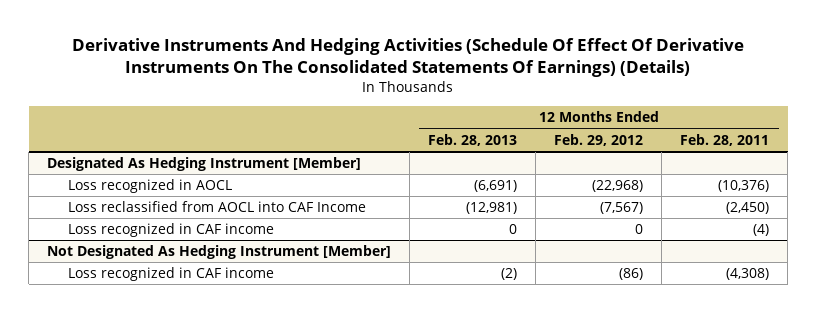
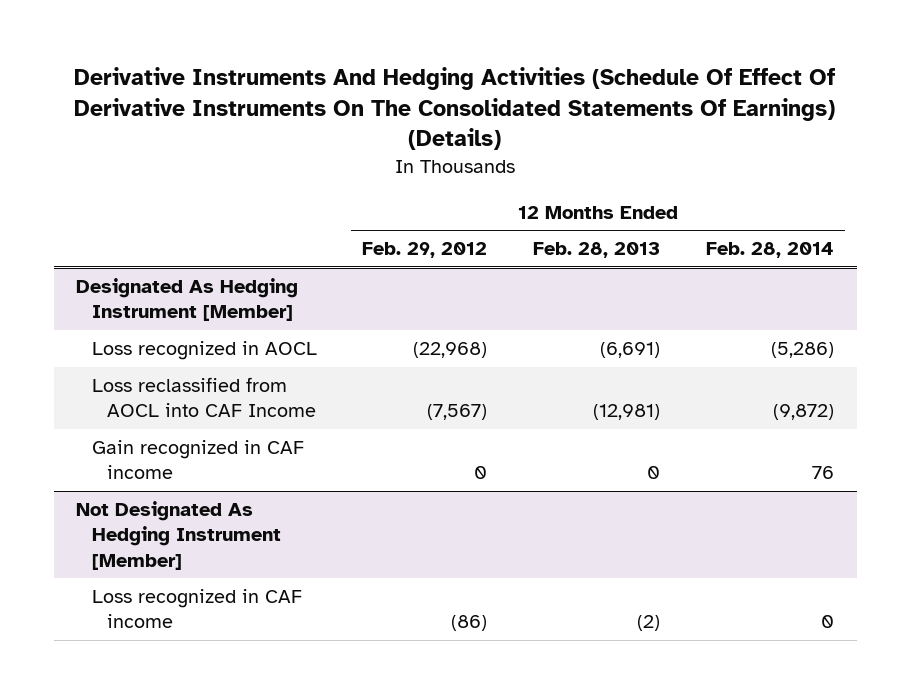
- | 12 Months Ended Feb. 28, 2013 | 12 Months Ended Feb. 29, 2012 | 12 Months Ended Feb. 28, 2011
+ | 12 Months Ended Feb. 29, 2012 | 12 Months Ended Feb. 28, 2013 | 12 Months Ended Feb. 28, 2014
@ Designated As Hedging Instrument [Member]
- Loss recognized in CAF income | 0 | 0 | (4)
+ Gain recognized in CAF income | 0 | 0 | 76

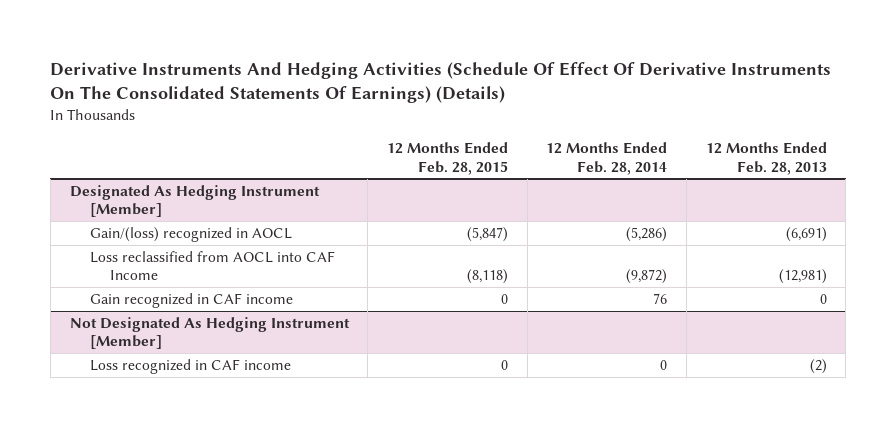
- | 12 Months Ended Feb. 29, 2012 | 12 Months Ended Feb. 28, 2013 | 12 Months Ended Feb. 28, 2014
+ | 12 Months Ended Feb. 28, 2015 | 12 Months Ended Feb. 28, 2014 | 12 Months Ended Feb. 28, 2013
@ Designated As Hedging Instrument [Member]
- Loss recognized in AOCL | (22,968) | (6,691) | (5,286)
+ Gain/(loss) recognized in AOCL | (5,847) | (5,286) | (6,691)

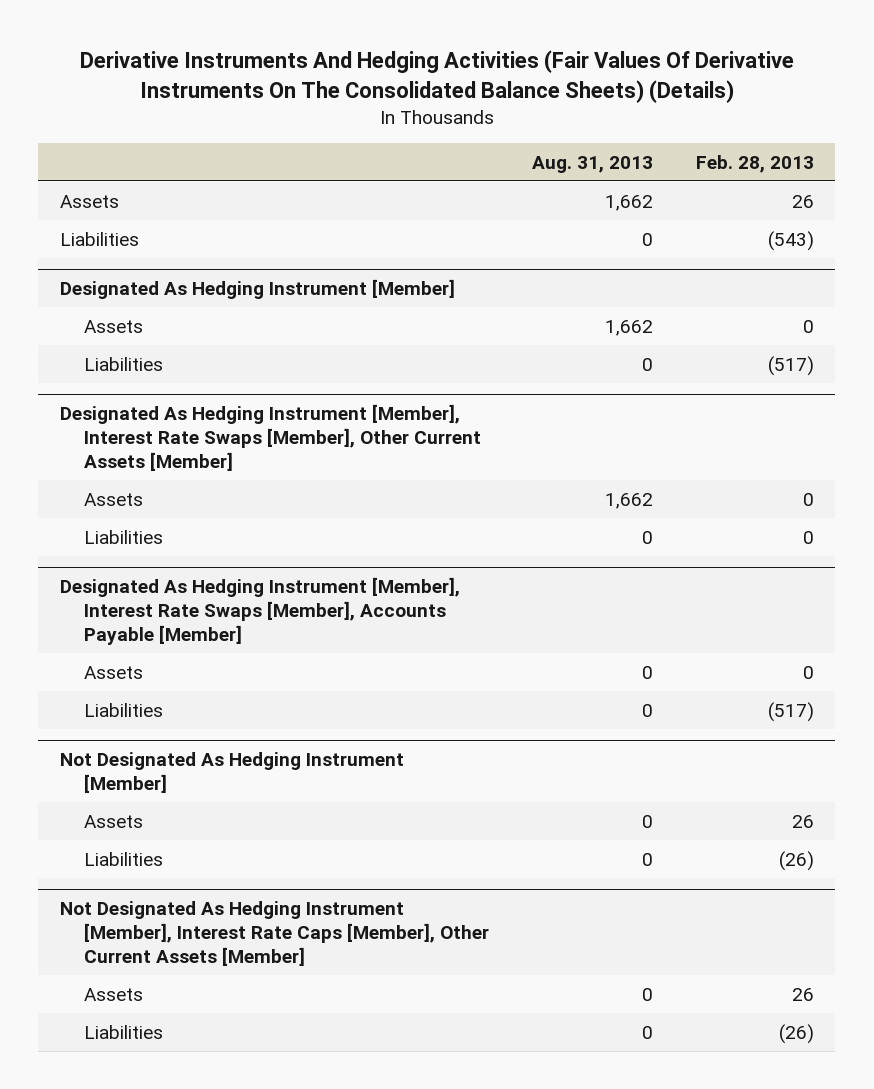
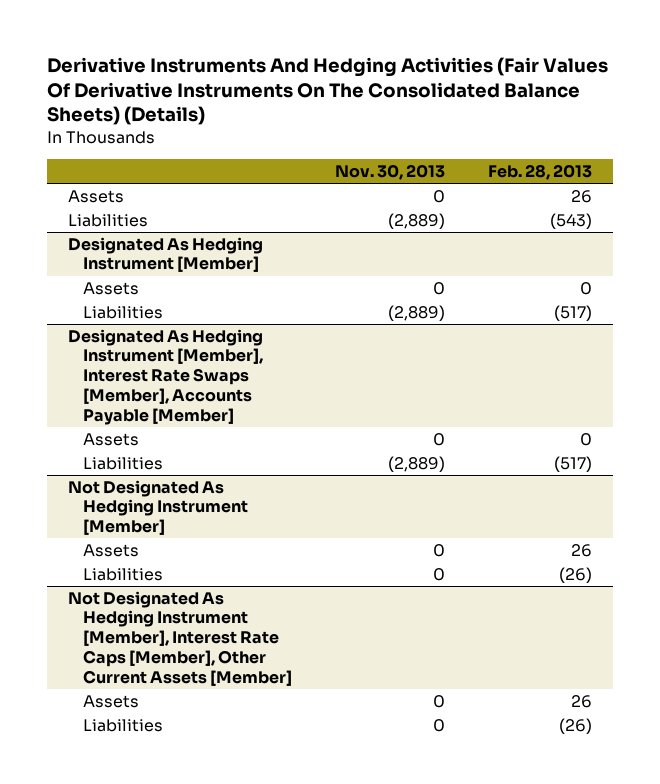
- | Aug. 31, 2013 | Feb. 28, 2013
+ | Nov. 30, 2013 | Feb. 28, 2013
- Designated As Hedging Instrument [Member], Interest Rate Swaps [Member], Other Current Assets [Member]
- Assets | 1,662 | 0
- Liabilities | 0 | 0

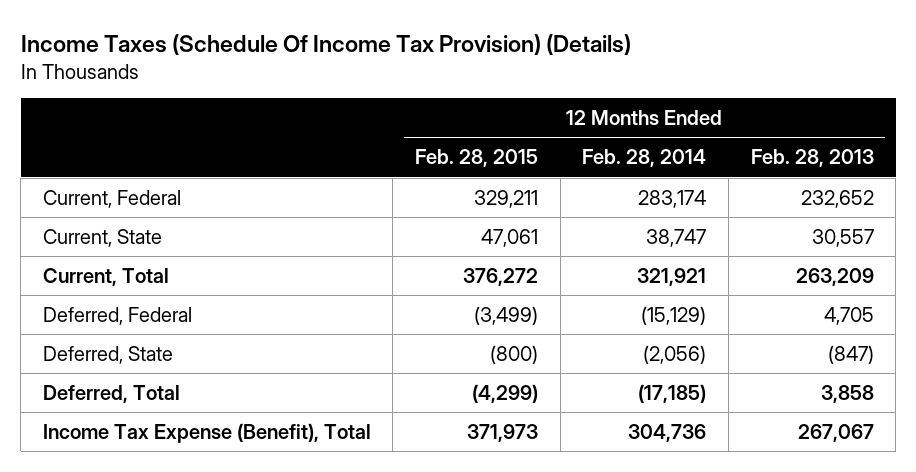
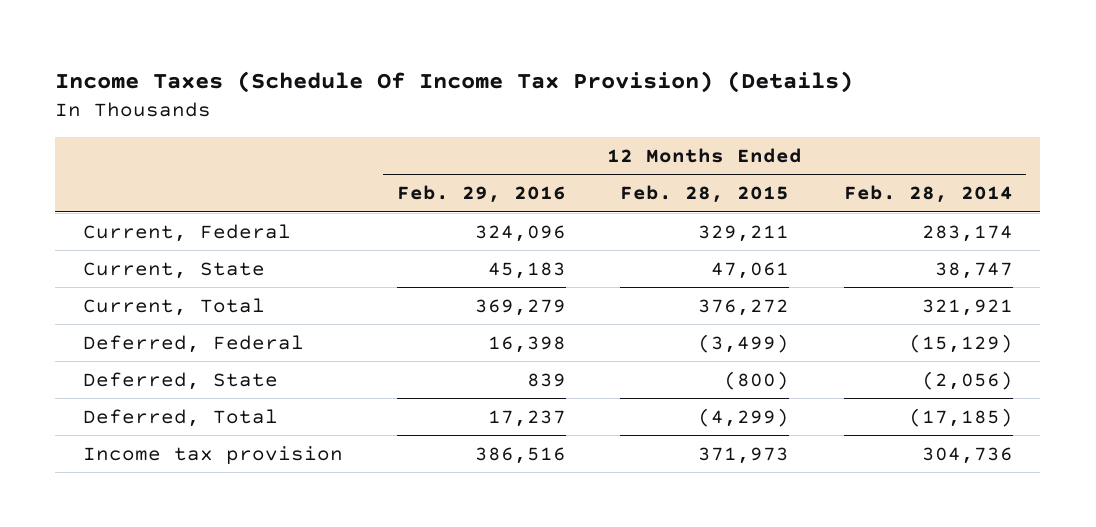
- | 12 Months Ended Feb. 28, 2015 | 12 Months Ended Feb. 28, 2014 | 12 Months Ended Feb. 28, 2013
+ | 12 Months Ended Feb. 29, 2016 | 12 Months Ended Feb. 28, 2015 | 12 Months Ended Feb. 28, 2014
- Income Tax Expense (Benefit), Total | 371,973 | 304,736 | 267,067
+ Income tax provision | 386,516 | 371,973 | 304,736

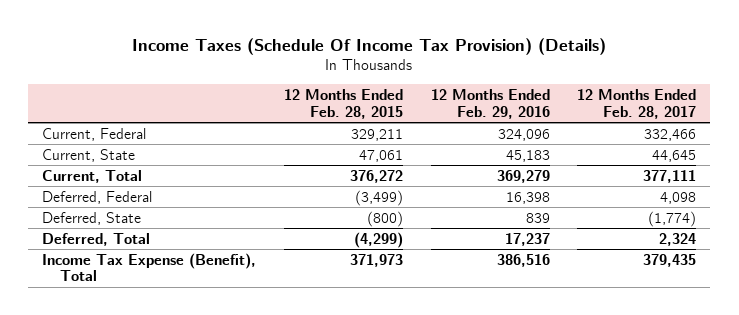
- | 12 Months Ended Feb. 29, 2016 | 12 Months Ended Feb. 28, 2015 | 12 Months Ended Feb. 28, 2014
+ | 12 Months Ended Feb. 28, 2015 | 12 Months Ended Feb. 29, 2016 | 12 Months Ended Feb. 28, 2017
- Income tax provision | 386,516 | 371,973 | 304,736
+ Income Tax Expense (Benefit), Total | 371,973 | 386,516 | 379,435

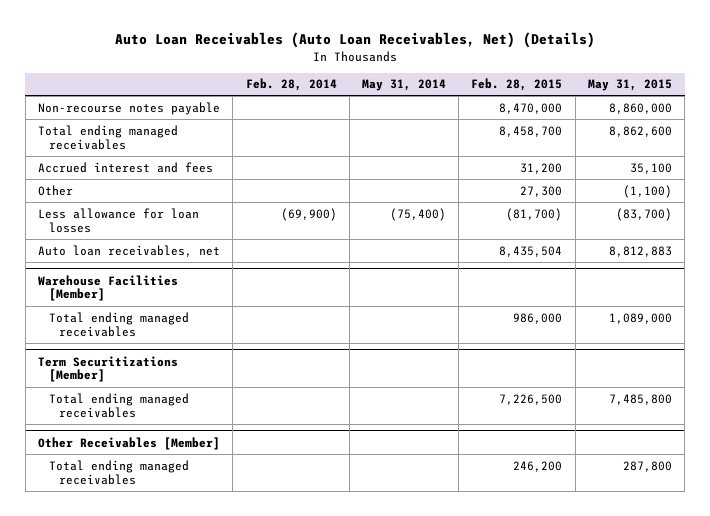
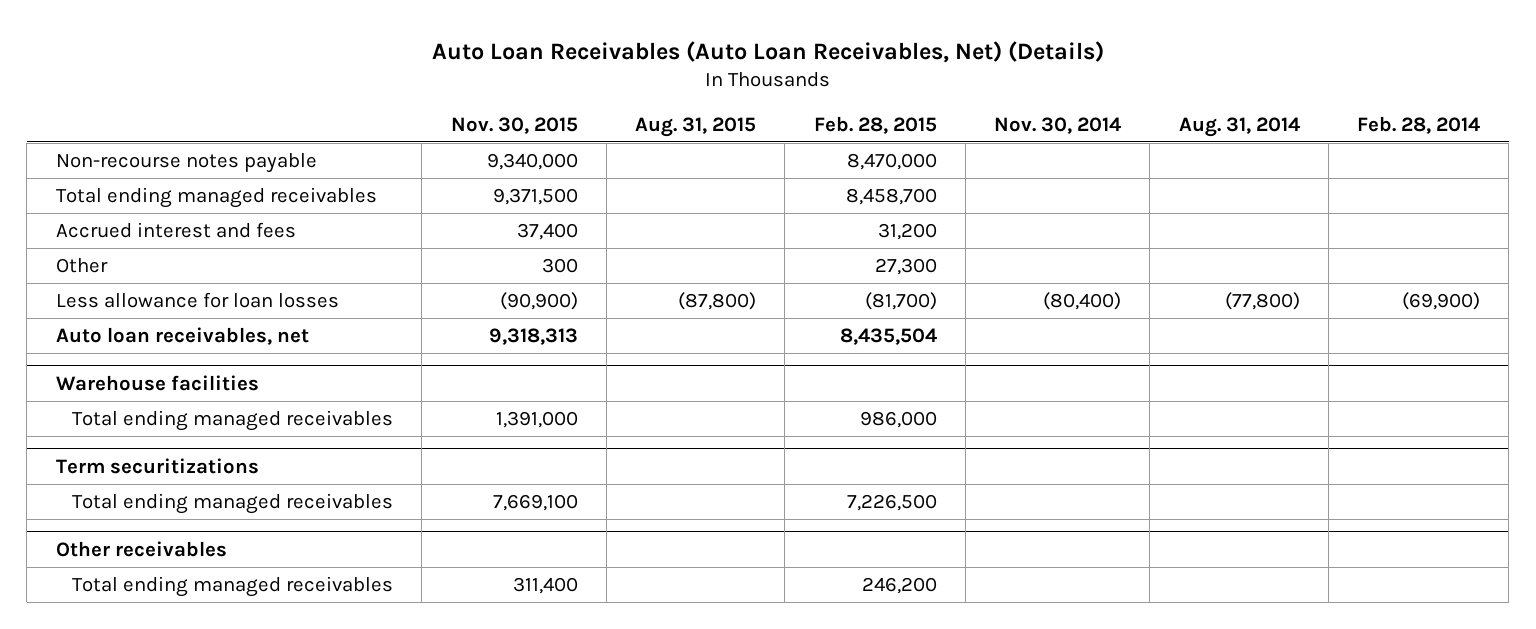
- | Feb. 28, 2014 | May 31, 2014 | Feb. 28, 2015 | May 31, 2015
+ | Nov. 30, 2015 | Aug. 31, 2015 | Feb. 28, 2015 | Nov. 30, 2014 | Aug. 31, 2014 | Feb. 28, 2014
- Warehouse Facilities [Member]
+ Warehouse facilities
- Term Securitizations [Member]
+ Term securitizations
- Other Receivables [Member]
+ Other receivables

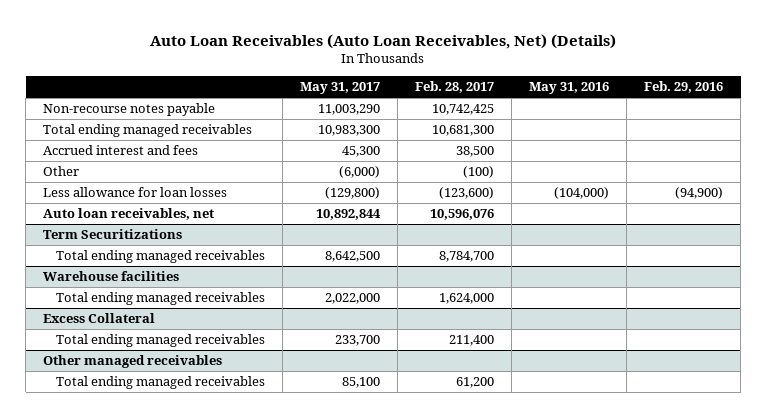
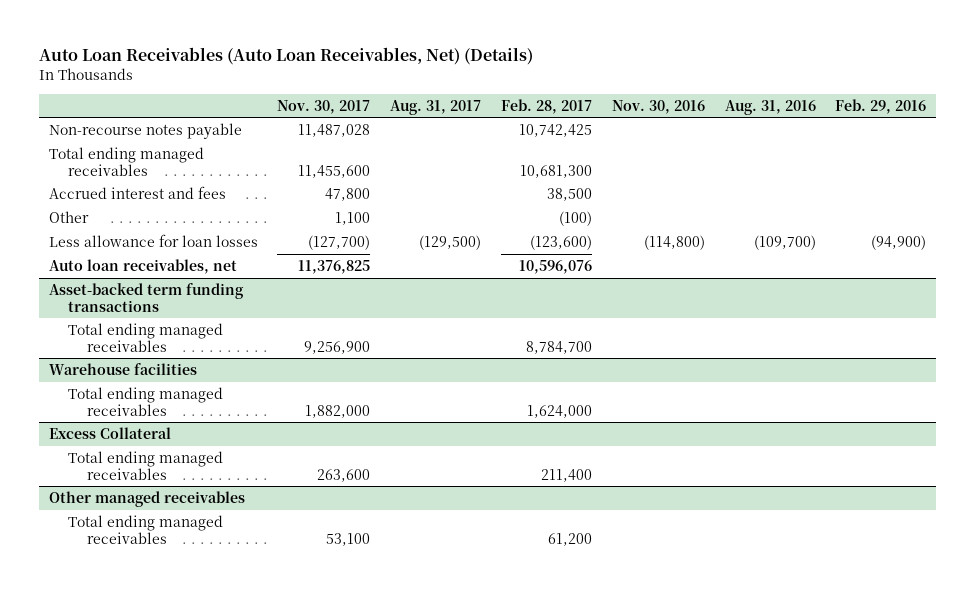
- | May 31, 2017 | Feb. 28, 2017 | May 31, 2016 | Feb. 29, 2016
+ | Nov. 30, 2017 | Aug. 31, 2017 | Feb. 28, 2017 | Nov. 30, 2016 | Aug. 31, 2016 | Feb. 29, 2016
- Term Securitizations
+ Asset-backed term funding transactions

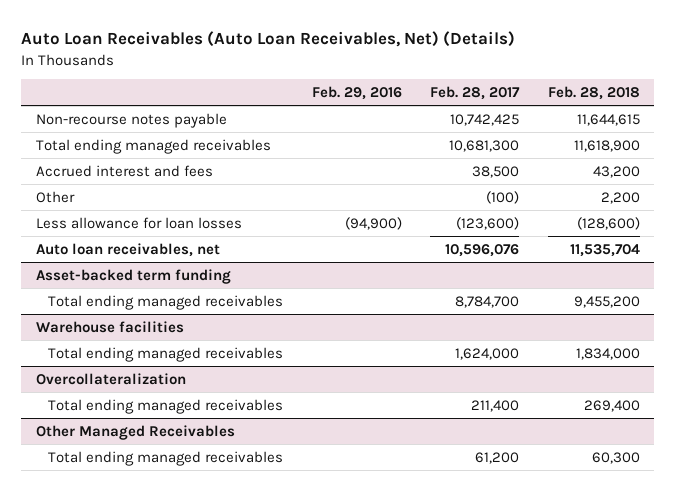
- | Nov. 30, 2017 | Aug. 31, 2017 | Feb. 28, 2017 | Nov. 30, 2016 | Aug. 31, 2016 | Feb. 29, 2016
+ | Feb. 29, 2016 | Feb. 28, 2017 | Feb. 28, 2018
- Asset-backed term funding transactions
+ Asset-backed term funding
- Excess Collateral
+ Overcollateralization
- Other managed receivables
+ Other Managed Receivables

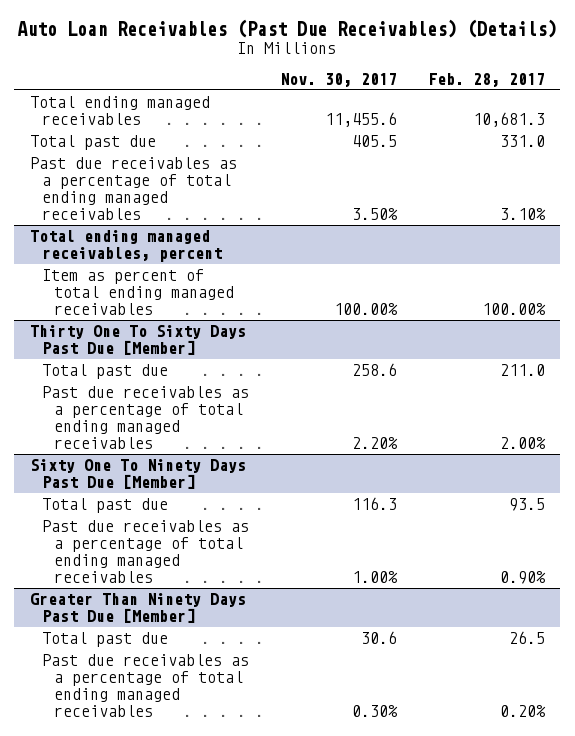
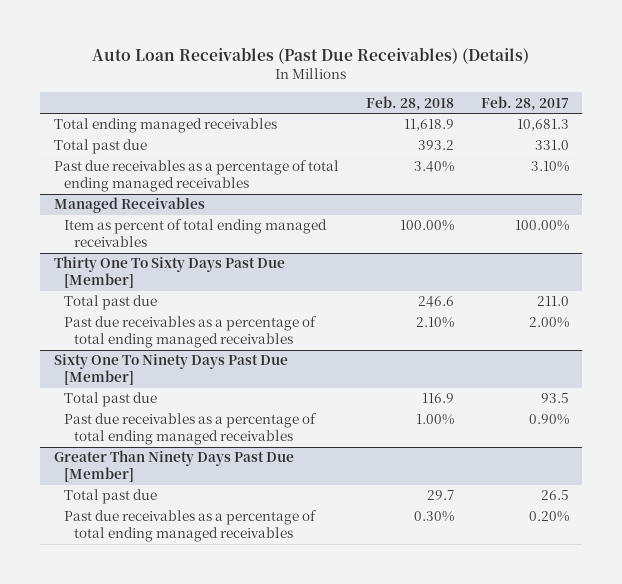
- | Nov. 30, 2017 | Feb. 28, 2017
+ | Feb. 28, 2018 | Feb. 28, 2017
- Total ending managed receivables, percent
+ Managed Receivables

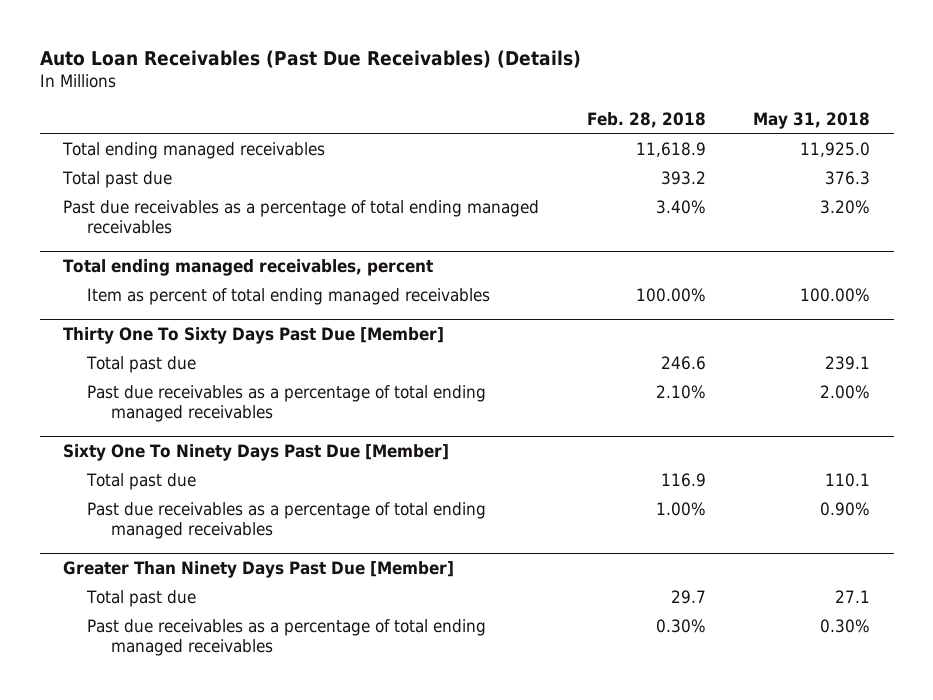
- | Feb. 28, 2018 | Feb. 28, 2017
+ | Feb. 28, 2018 | May 31, 2018
- Managed Receivables
+ Total ending managed receivables, percent

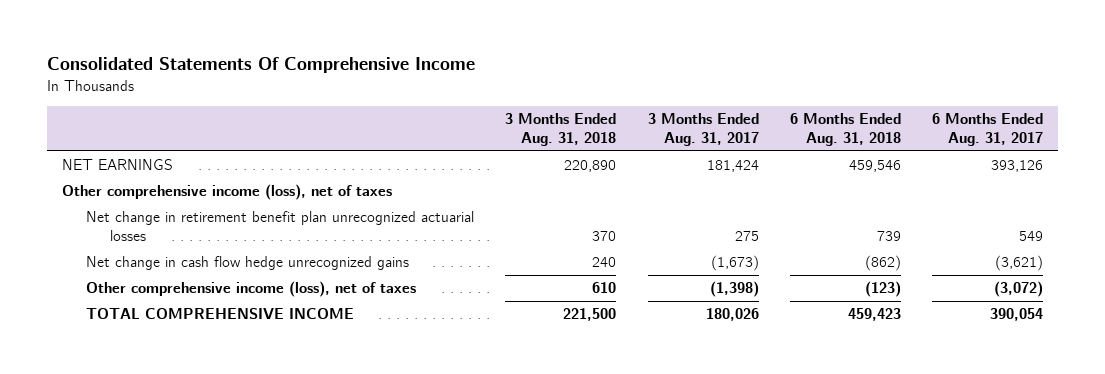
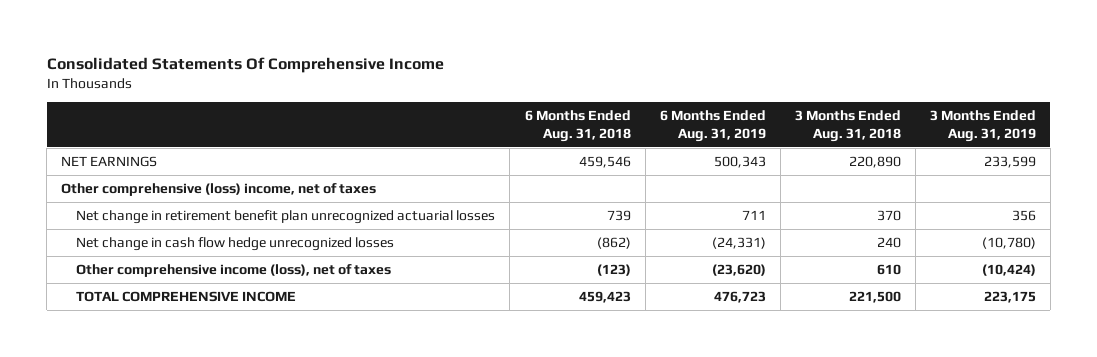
- | 3 Months Ended Aug. 31, 2018 | 3 Months Ended Aug. 31, 2017 | 6 Months Ended Aug. 31, 2018 | 6 Months Ended Aug. 31, 2017
+ | 6 Months Ended Aug. 31, 2018 | 6 Months Ended Aug. 31, 2019 | 3 Months Ended Aug. 31, 2018 | 3 Months Ended Aug. 31, 2019
- Other comprehensive income (loss), net of taxes
+ Other comprehensive (loss) income, net of taxes
- Net change in cash flow hedge unrecognized gains | 240 | (1,673) | (862) | (3,621)
+ Net change in cash flow hedge unrecognized losses | (862) | (24,331) | 240 | (10,780)

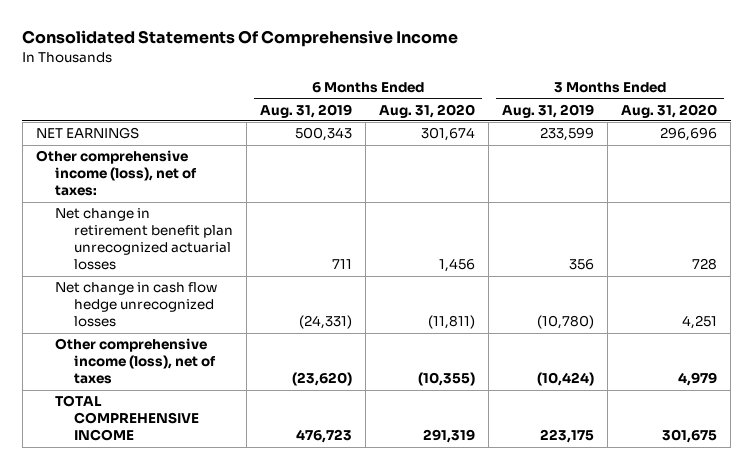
- | 6 Months Ended Aug. 31, 2018 | 6 Months Ended Aug. 31, 2019 | 3 Months Ended Aug. 31, 2018 | 3 Months Ended Aug. 31, 2019
+ | 6 Months Ended Aug. 31, 2019 | 6 Months Ended Aug. 31, 2020 | 3 Months Ended Aug. 31, 2019 | 3 Months Ended Aug. 31, 2020
- Other comprehensive (loss) income, net of taxes
+ Other comprehensive income (loss), net of taxes:

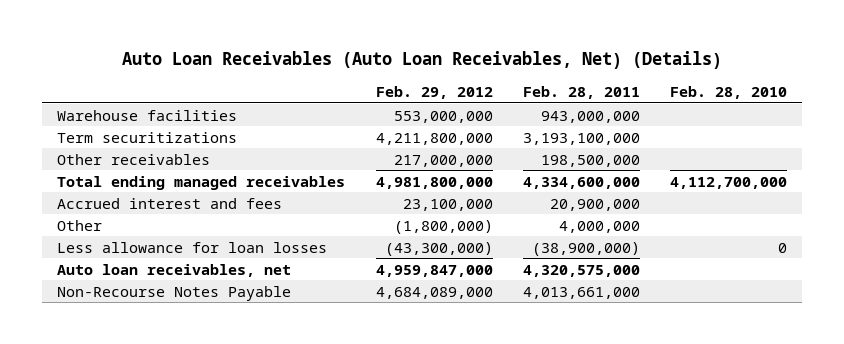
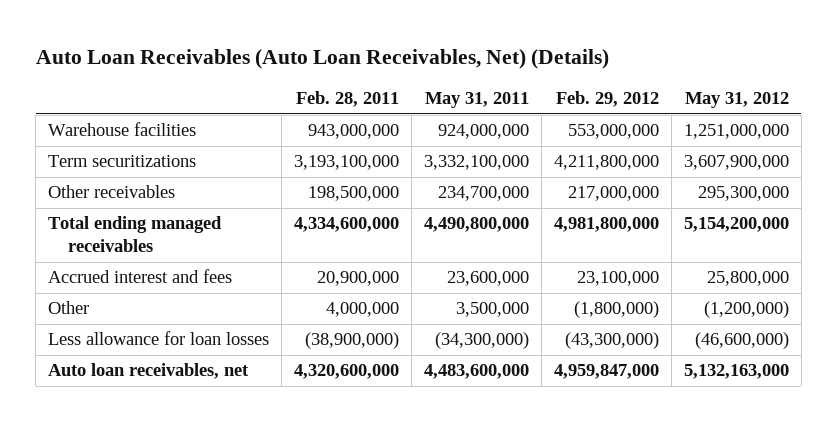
- | Feb. 29, 2012 | Feb. 28, 2011 | Feb. 28, 2010
+ | Feb. 28, 2011 | May 31, 2011 | Feb. 29, 2012 | May 31, 2012
- Auto loan receivables, net | 4,959,847,000 | 4,320,575,000 |
- Non-Recourse Notes Payable | 4,684,089,000 | 4,013,661,000 |
+ Auto loan receivables, net | 4,320,600,000 | 4,483,600,000 | 4,959,847,000 | 5,132,163,000

